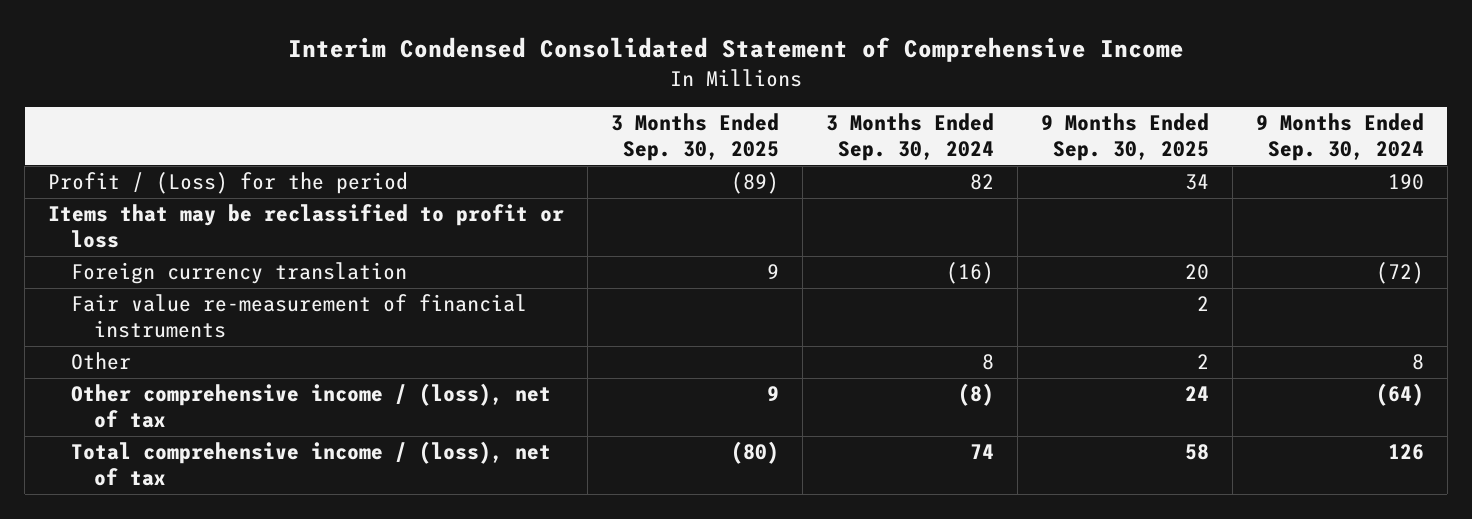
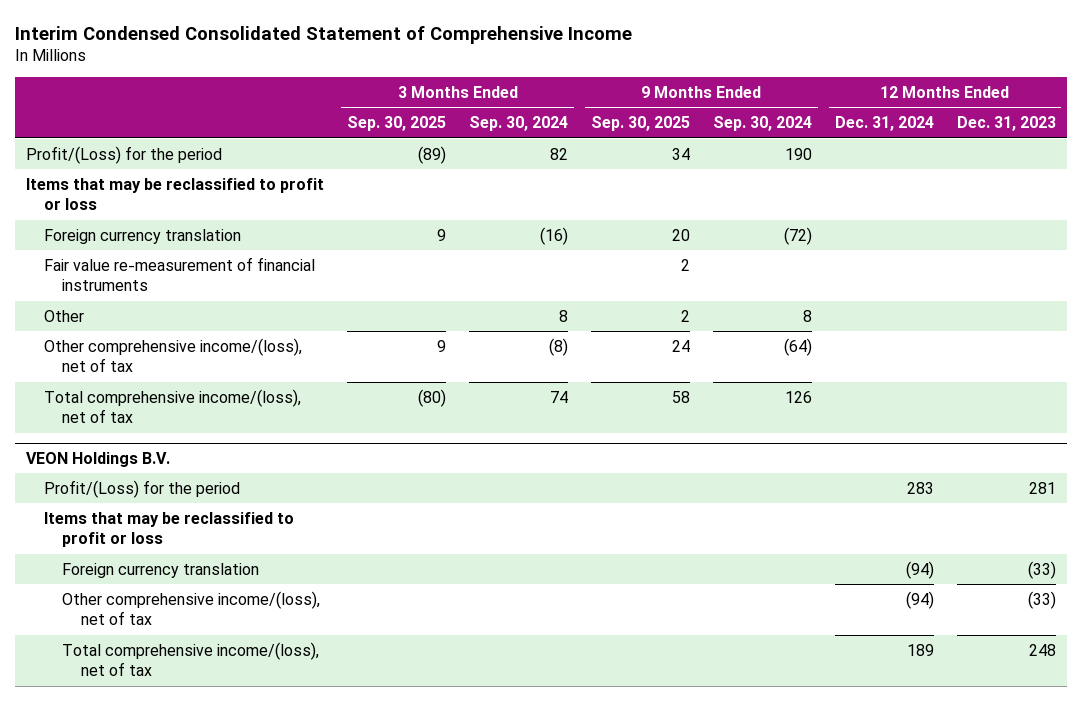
- | 3 Months Ended Sep. 30, 2025 | 3 Months Ended Sep. 30, 2024 | 9 Months Ended Sep. 30, 2025 | 9 Months Ended Sep. 30, 2024
+ | 3 Months Ended Sep. 30, 2025 | 3 Months Ended Sep. 30, 2024 | 9 Months Ended Sep. 30, 2025 | 9 Months Ended Sep. 30, 2024 | 12 Months Ended Dec. 31, 2024 | 12 Months Ended Dec. 31, 2023
- Profit / (Loss) for the period | (89) | 82 | 34 | 190
+ Profit/(Loss) for the period | (89) | 82 | 34 | 190 | |
- Other comprehensive income / (loss), net of tax | 9 | (8) | 24 | (64)
- Total comprehensive income / (loss), net of tax | (80) | 74 | 58 | 126
+ Other comprehensive income/(loss), net of tax | 9 | (8) | 24 | (64) | |
+ Total comprehensive income/(loss), net of tax | (80) | 74 | 58 | 126 | |
+ VEON Holdings B.V.
+ Profit/(Loss) for the period | | | | | 283 | 281
+ Items that may be reclassified to profit or loss
+ Foreign currency translation | | | | | (94) | (33)
+ Other comprehensive income/(loss), net of tax | | | | | (94) | (33)
+ Total comprehensive income/(loss), net of tax | | | | | 189 | 248

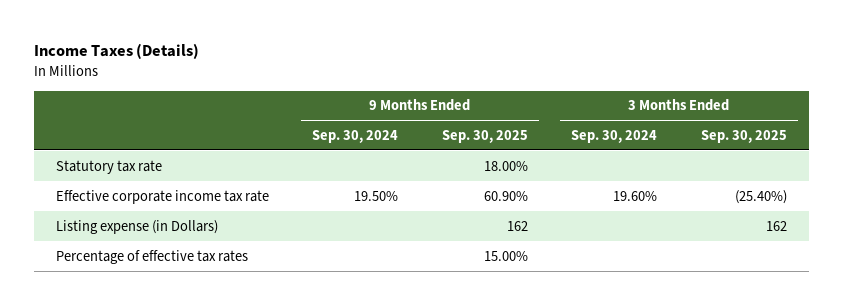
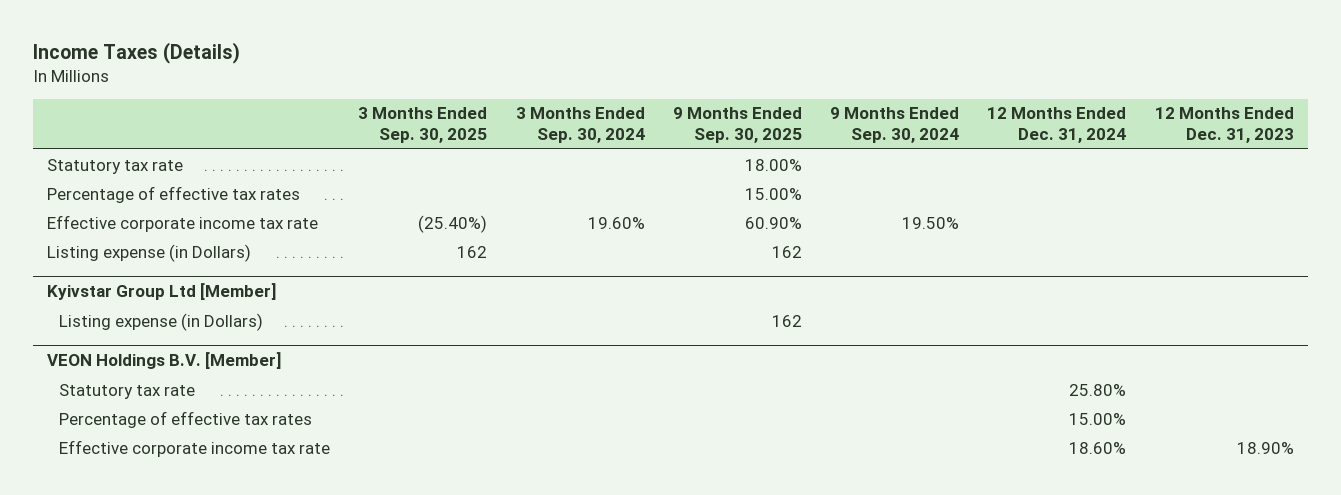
- | 9 Months Ended Sep. 30, 2024 | 9 Months Ended Sep. 30, 2025 | 3 Months Ended Sep. 30, 2024 | 3 Months Ended Sep. 30, 2025
+ | 3 Months Ended Sep. 30, 2025 | 3 Months Ended Sep. 30, 2024 | 9 Months Ended Sep. 30, 2025 | 9 Months Ended Sep. 30, 2024 | 12 Months Ended Dec. 31, 2024 | 12 Months Ended Dec. 31, 2023
moved up: Percentage of effective tax rates | | | 15.00% | | |
+ Kyivstar Group Ltd [Member]
+ Listing expense (in Dollars) | | | 162 | | |
+ VEON Holdings B.V. [Member]
+ Statutory tax rate | | | | | 25.80% |
+ Percentage of effective tax rates | | | | | 15.00% |
+ Effective corporate income tax rate | | | | | 18.60% | 18.90%

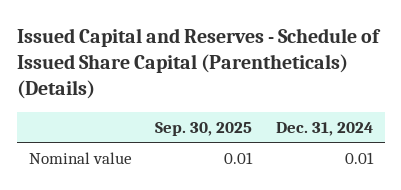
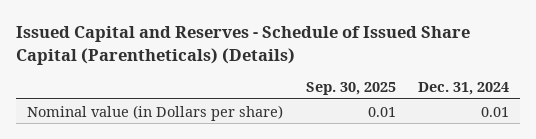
- Nominal value | 0.01 | 0.01
+ Nominal value (in Dollars per share) | 0.01 | 0.01

